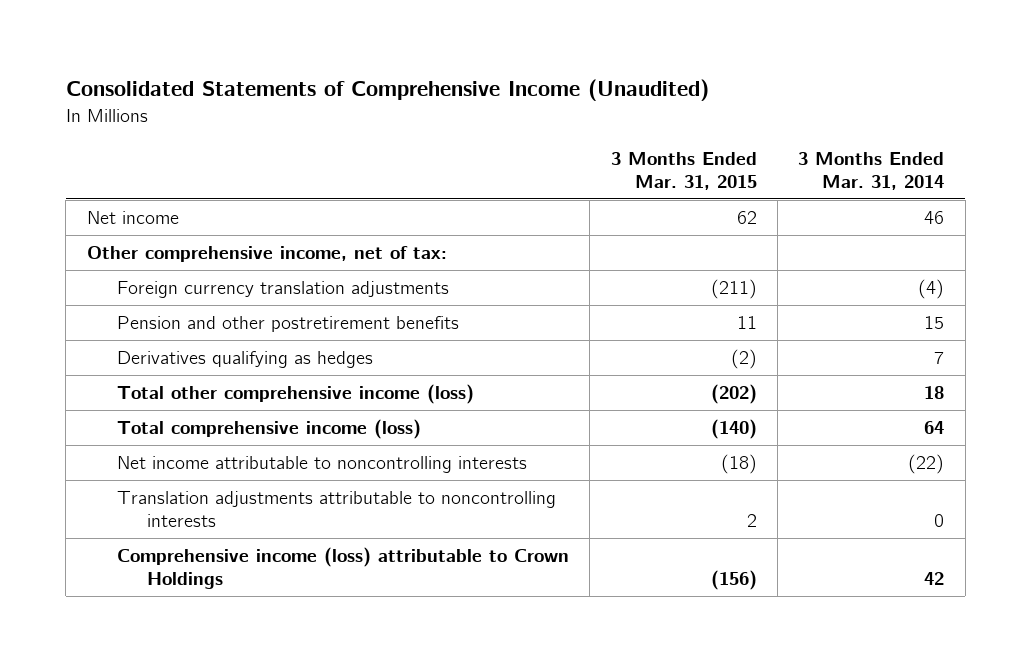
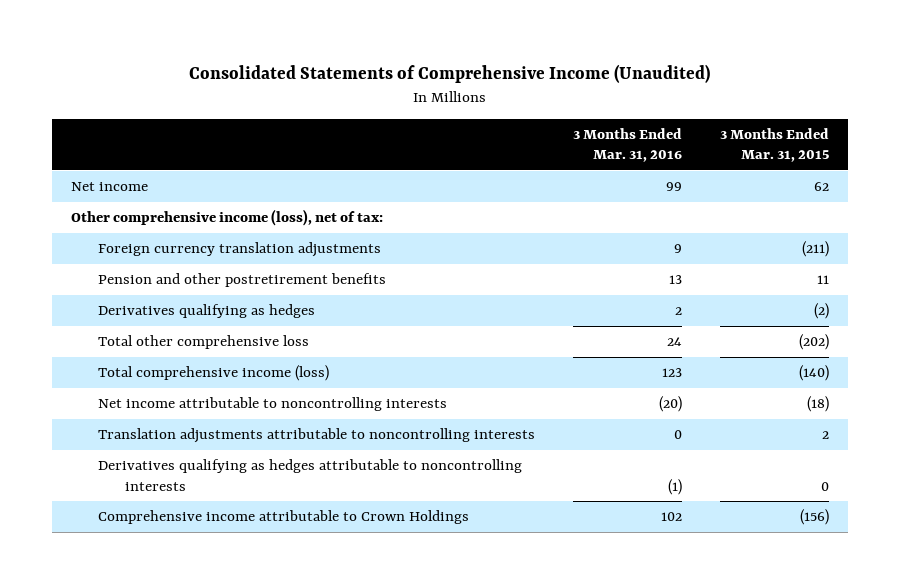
- | 3 Months Ended Mar. 31, 2015 | 3 Months Ended Mar. 31, 2014
+ | 3 Months Ended Mar. 31, 2016 | 3 Months Ended Mar. 31, 2015
- Other comprehensive income, net of tax:
+ Other comprehensive income (loss), net of tax:
- Total other comprehensive income (loss) | (202) | 18
+ Total other comprehensive loss | 24 | (202)
- Comprehensive income (loss) attributable to Crown Holdings | (156) | 42
+ Derivatives qualifying as hedges attributable to noncontrolling interests | (1) | 0
+ Comprehensive income attributable to Crown Holdings | 102 | (156)

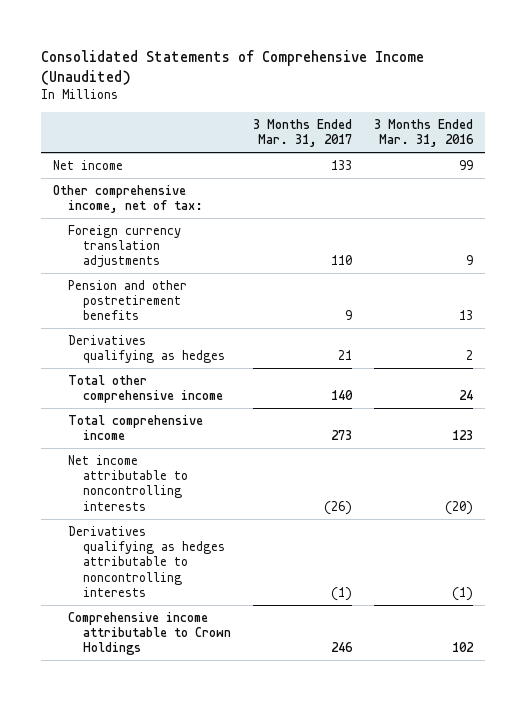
- | 3 Months Ended Mar. 31, 2016 | 3 Months Ended Mar. 31, 2015
+ | 3 Months Ended Mar. 31, 2017 | 3 Months Ended Mar. 31, 2016
- Other comprehensive income (loss), net of tax:
+ Other comprehensive income, net of tax:
- Total other comprehensive loss | 24 | (202)
- Total comprehensive income (loss) | 123 | (140)
+ Total other comprehensive income | 140 | 24
+ Total comprehensive income | 273 | 123
- Translation adjustments attributable to noncontrolling interests | 0 | 2

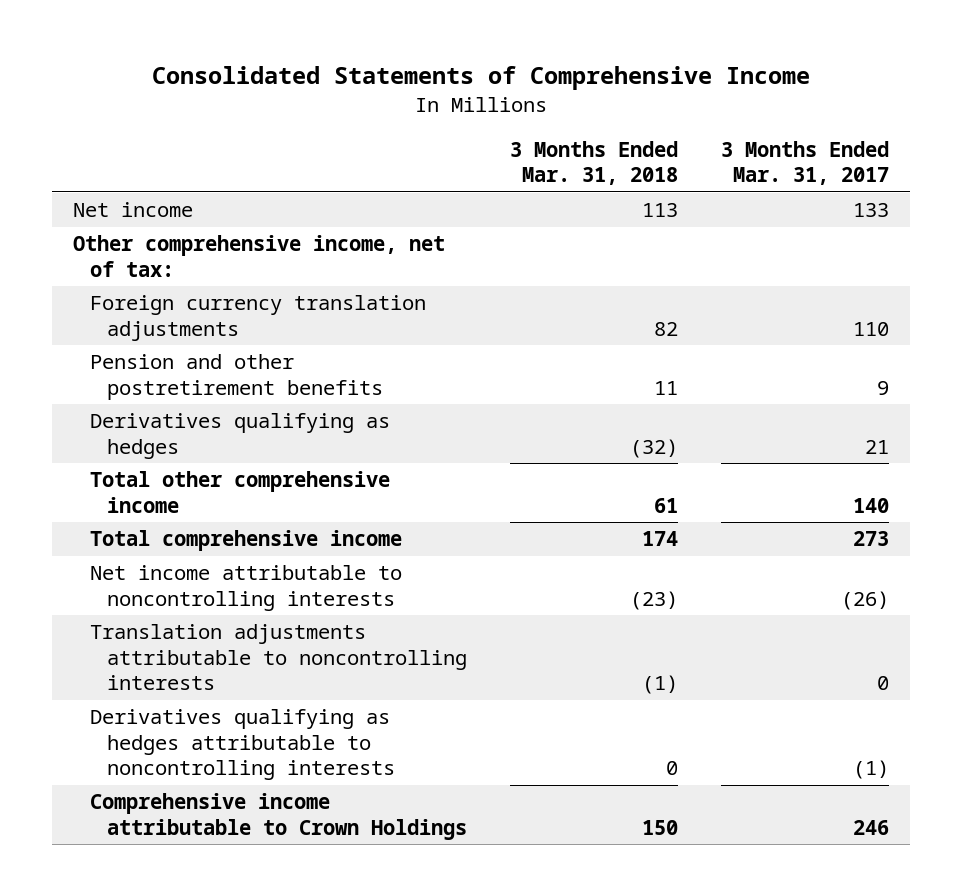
- Consolidated Statements of Comprehensive Income (Unaudited)
+ Consolidated Statements of Comprehensive Income
- | 3 Months Ended Mar. 31, 2017 | 3 Months Ended Mar. 31, 2016
+ | 3 Months Ended Mar. 31, 2018 | 3 Months Ended Mar. 31, 2017
+ Translation adjustments attributable to noncontrolling interests | (1) | 0

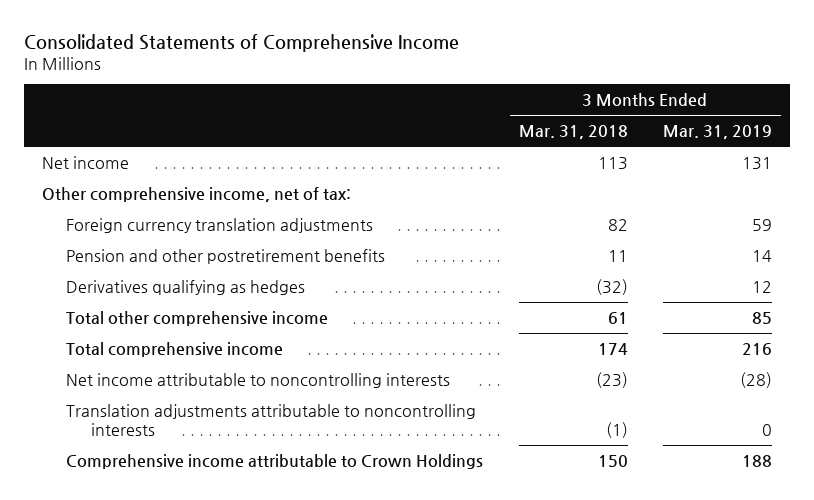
- | 3 Months Ended Mar. 31, 2018 | 3 Months Ended Mar. 31, 2017
+ | 3 Months Ended Mar. 31, 2018 | 3 Months Ended Mar. 31, 2019
- Derivatives qualifying as hedges attributable to noncontrolling interests | 0 | (1)

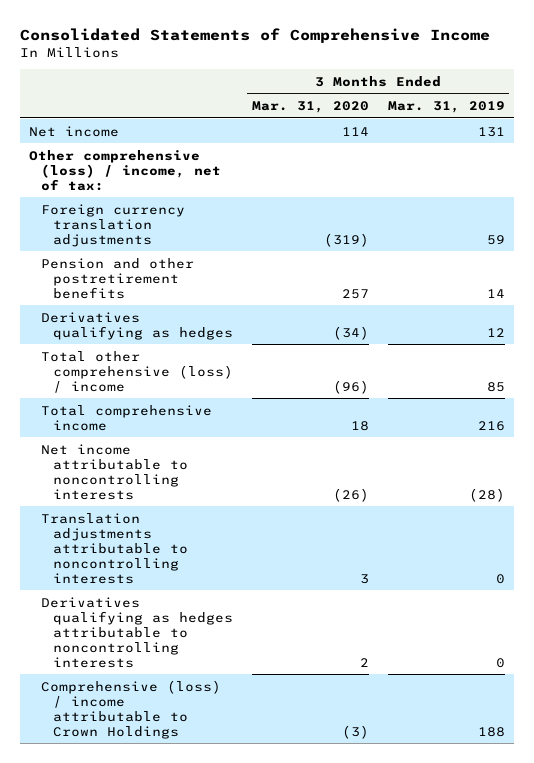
- | 3 Months Ended Mar. 31, 2018 | 3 Months Ended Mar. 31, 2019
+ | 3 Months Ended Mar. 31, 2020 | 3 Months Ended Mar. 31, 2019
- Other comprehensive income, net of tax:
+ Other comprehensive (loss) / income, net of tax:
- Total other comprehensive income | 61 | 85
+ Total other comprehensive (loss) / income | (96) | 85
- Comprehensive income attributable to Crown Holdings | 150 | 188
+ Derivatives qualifying as hedges attributable to noncontrolling interests | 2 | 0
+ Comprehensive (loss) / income attributable to Crown Holdings | (3) | 188

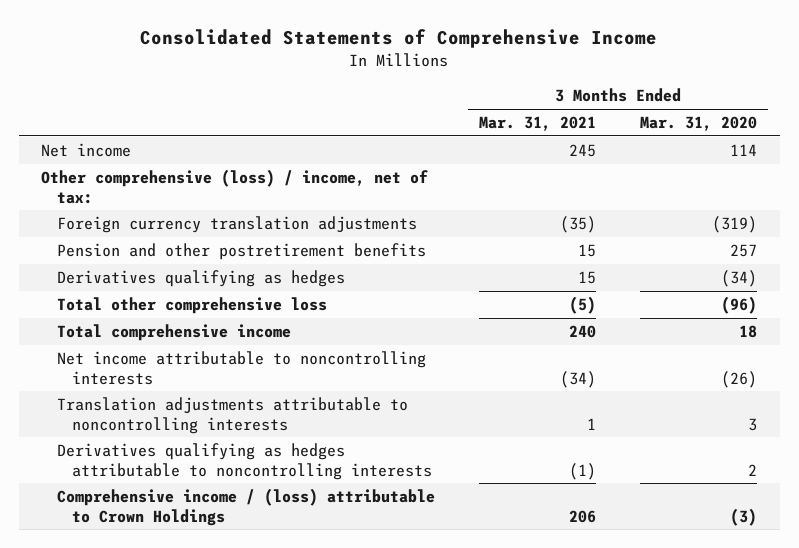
- | 3 Months Ended Mar. 31, 2020 | 3 Months Ended Mar. 31, 2019
+ | 3 Months Ended Mar. 31, 2021 | 3 Months Ended Mar. 31, 2020
- Total other comprehensive (loss) / income | (96) | 85
+ Total other comprehensive loss | (5) | (96)
- Comprehensive (loss) / income attributable to Crown Holdings | (3) | 188
+ Comprehensive income / (loss) attributable to Crown Holdings | 206 | (3)

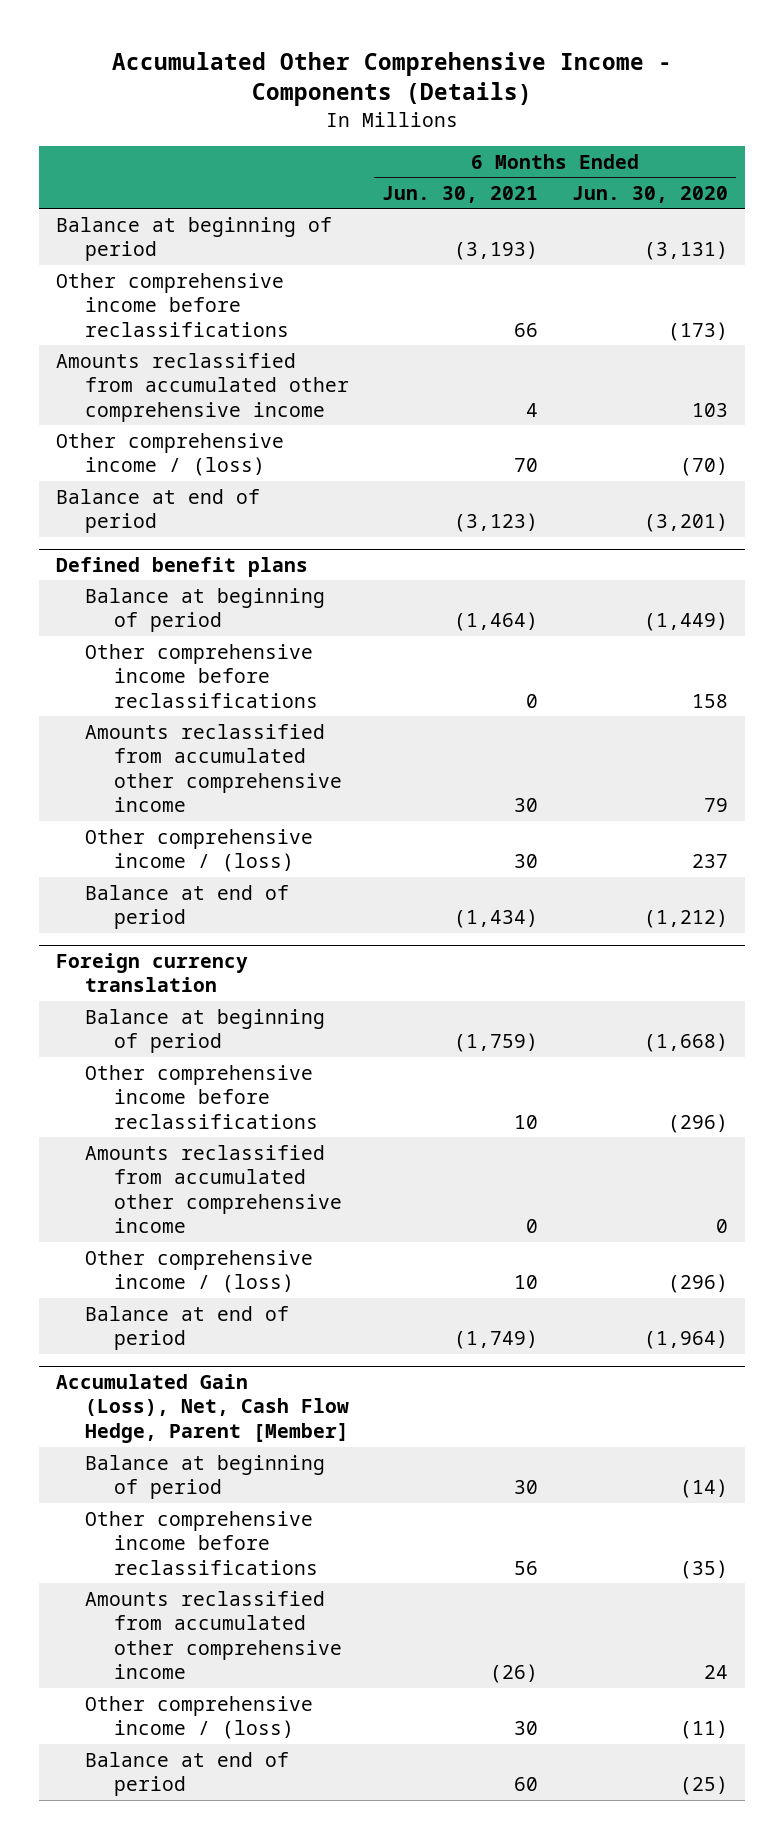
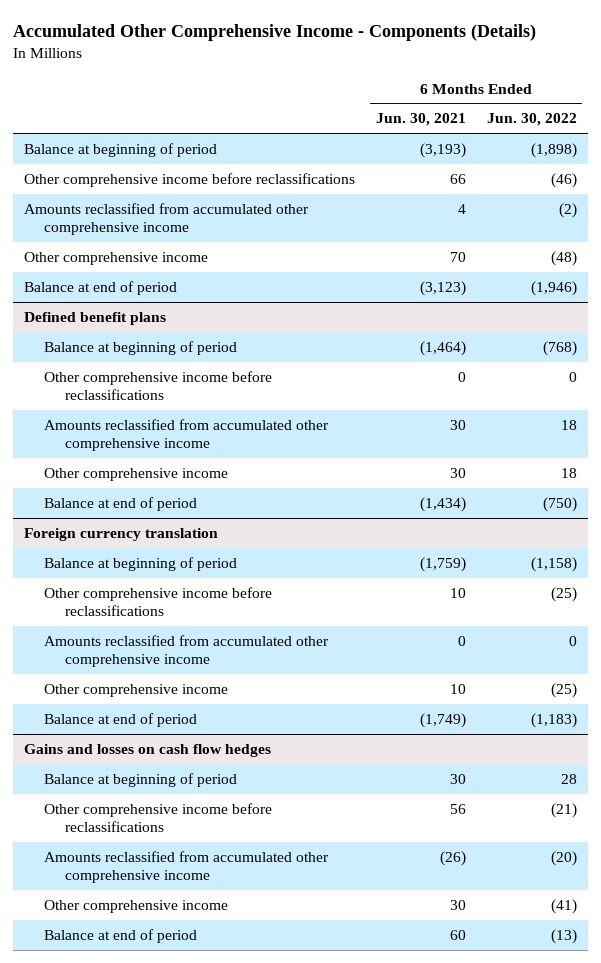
- | 6 Months Ended Jun. 30, 2021 | 6 Months Ended Jun. 30, 2020
+ | 6 Months Ended Jun. 30, 2021 | 6 Months Ended Jun. 30, 2022
- Other comprehensive income / (loss) | 70 | (70)
+ Other comprehensive income | 70 | (48)
@ Defined benefit plans
- Other comprehensive income / (loss) | 30 | 237
+ Other comprehensive income | 30 | 18
@ Foreign currency translation
- Other comprehensive income / (loss) | 10 | (296)
+ Other comprehensive income | 10 | (25)
- Accumulated Gain (Loss), Net, Cash Flow Hedge, Parent [Member]
+ Gains and losses on cash flow hedges
- Other comprehensive income / (loss) | 30 | (11)
+ Other comprehensive income | 30 | (41)

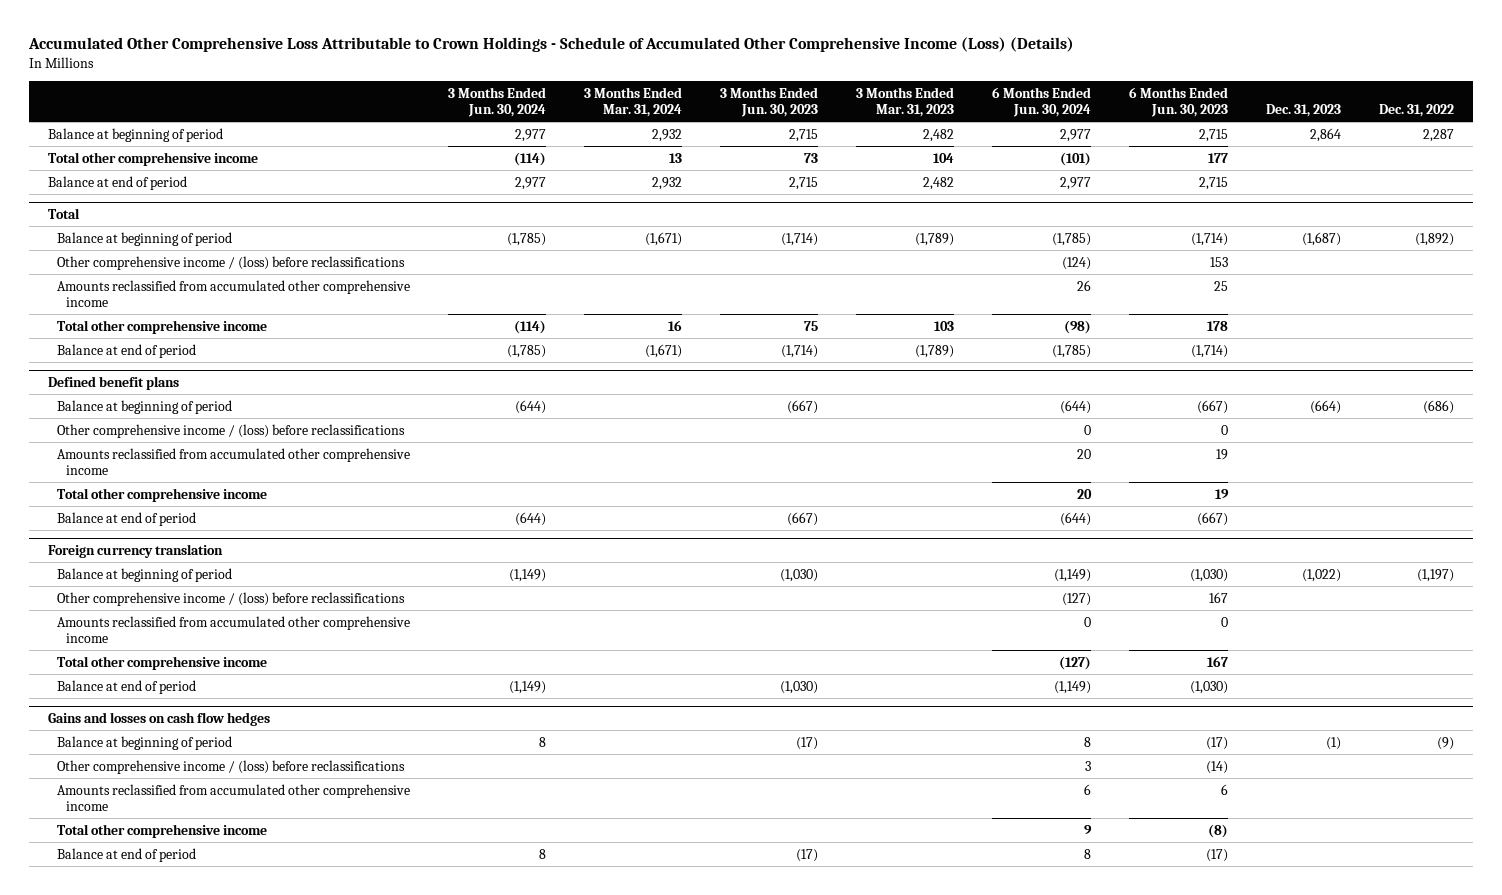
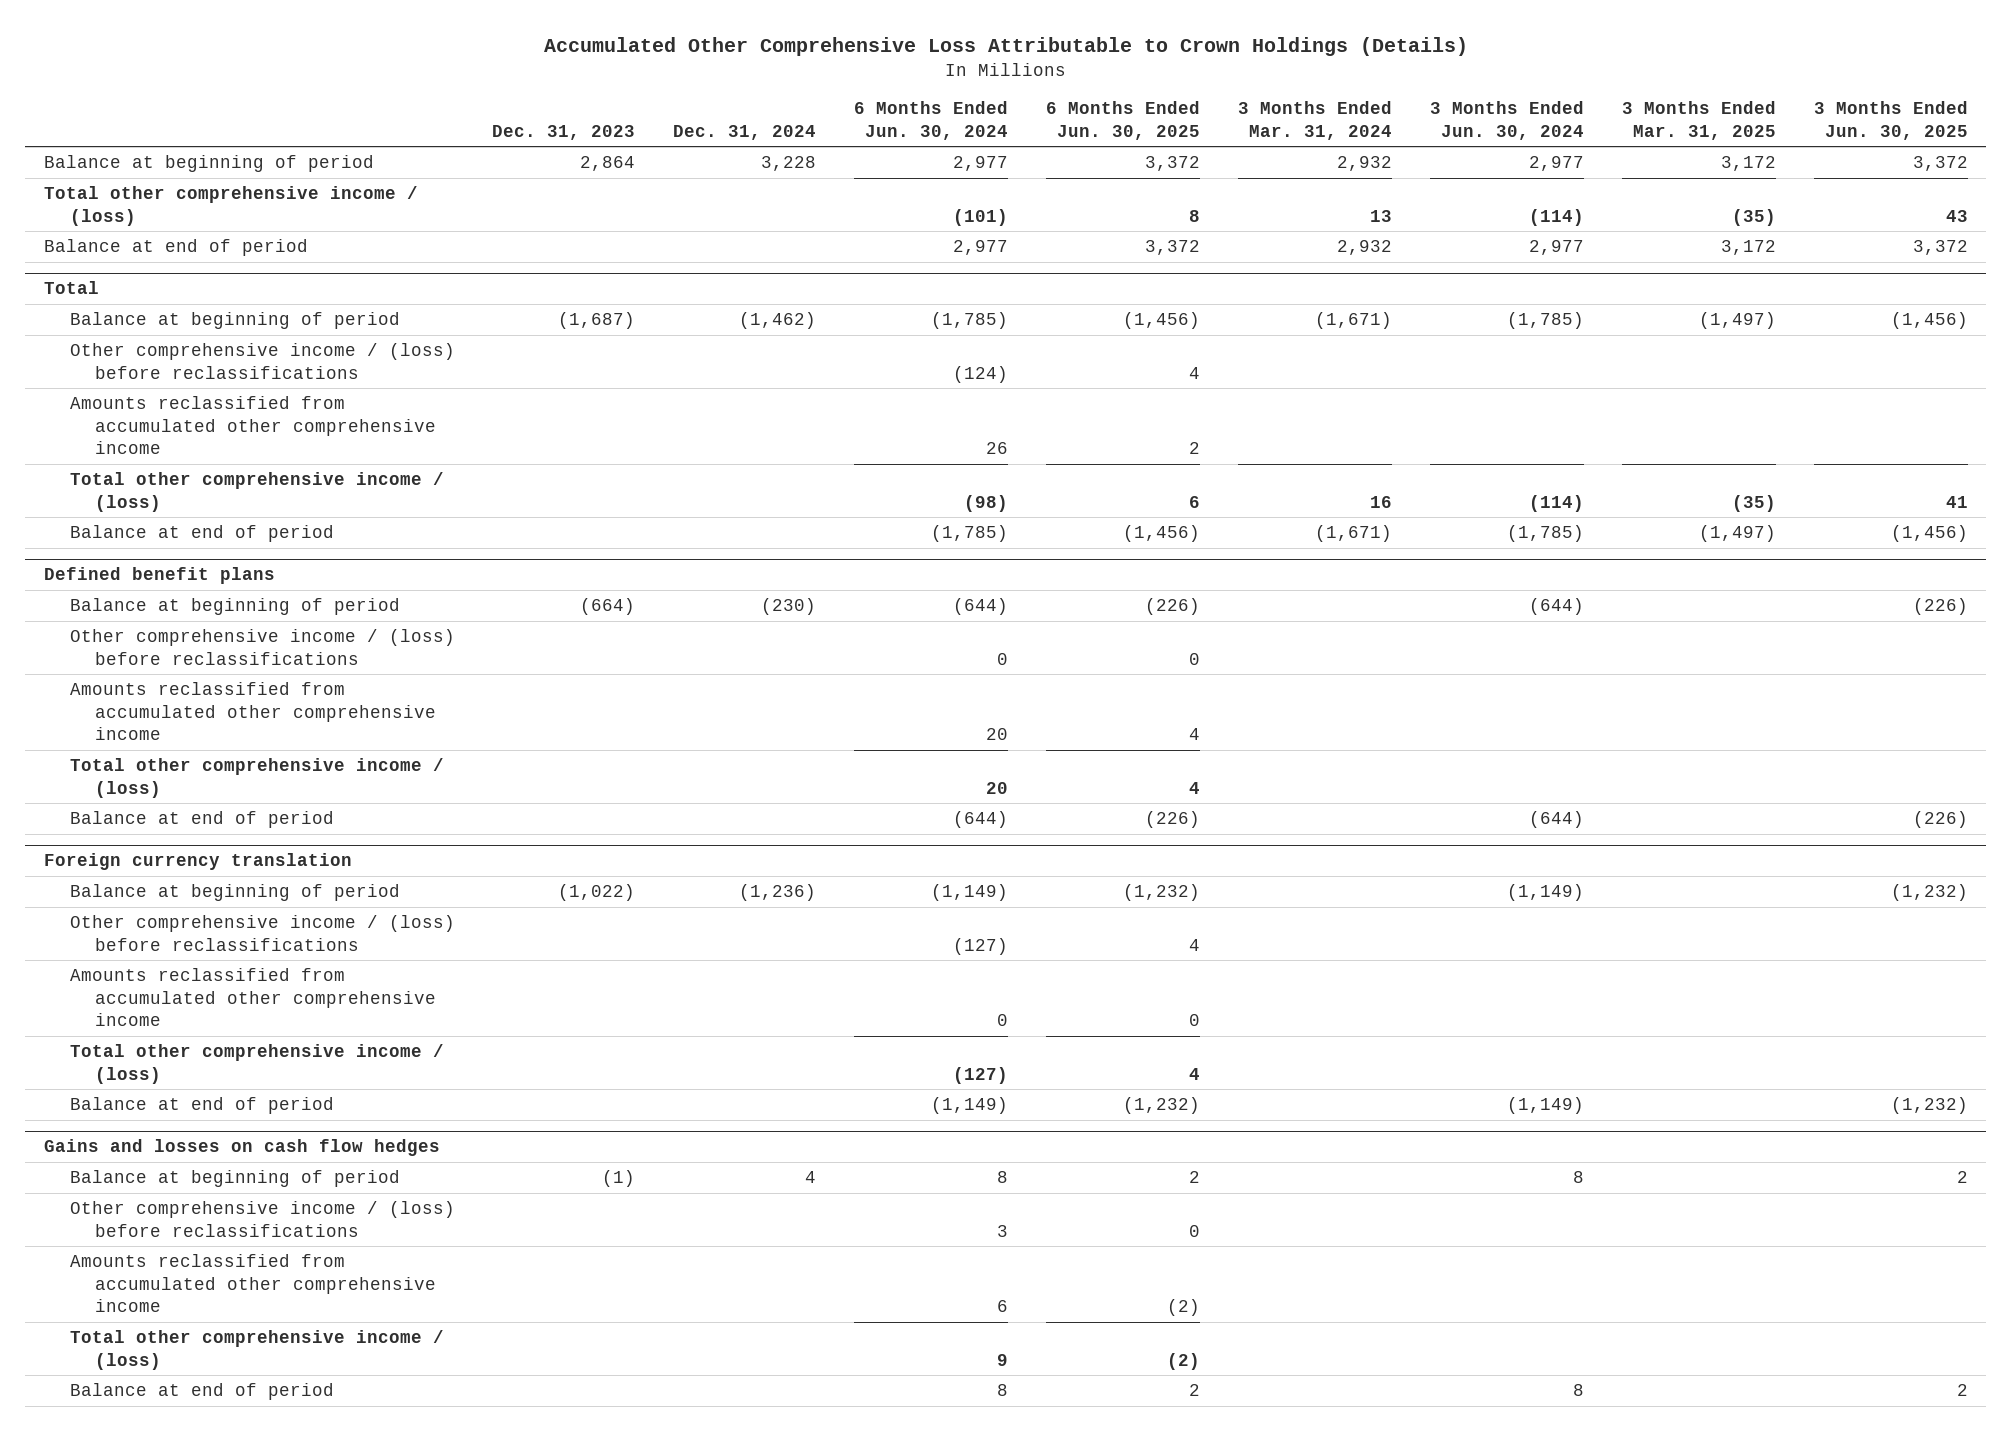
- Accumulated Other Comprehensive Loss Attributable to Crown Holdings - Schedule of Accumulated Other Comprehensive Income (Loss) (Details)
+ Accumulated Other Comprehensive Loss Attributable to Crown Holdings (Details)
- | 3 Months Ended Jun. 30, 2024 | 3 Months Ended Mar. 31, 2024 | 3 Months Ended Jun. 30, 2023 | 3 Months Ended Mar. 31, 2023 | 6 Months Ended Jun. 30, 2024 | 6 Months Ended Jun. 30, 2023 | Dec. 31, 2023 | Dec. 31, 2022
+ | Dec. 31, 2023 | Dec. 31, 2024 | 6 Months Ended Jun. 30, 2024 | 6 Months Ended Jun. 30, 2025 | 3 Months Ended Mar. 31, 2024 | 3 Months Ended Jun. 30, 2024 | 3 Months Ended Mar. 31, 2025 | 3 Months Ended Jun. 30, 2025
- Total other comprehensive income | (114) | 13 | 73 | 104 | (101) | 177 | |
+ Total other comprehensive income / (loss) | | | (101) | 8 | 13 | (114) | (35) | 43
@ Total
- Total other comprehensive income | (114) | 16 | 75 | 103 | (98) | 178 | |
+ Total other comprehensive income / (loss) | | | (98) | 6 | 16 | (114) | (35) | 41
@ Defined benefit plans
- Total other comprehensive income | | | | | 20 | 19 | |
+ Total other comprehensive income / (loss) | | | 20 | 4 | | | |
@ Foreign currency translation
- Total other comprehensive income | | | | | (127) | 167 | |
+ Total other comprehensive income / (loss) | | | (127) | 4 | | | |
@ Gains and losses on cash flow hedges
- Total other comprehensive income | | | | | 9 | (8) | |
+ Total other comprehensive income / (loss) | | | 9 | (2) | | | |

